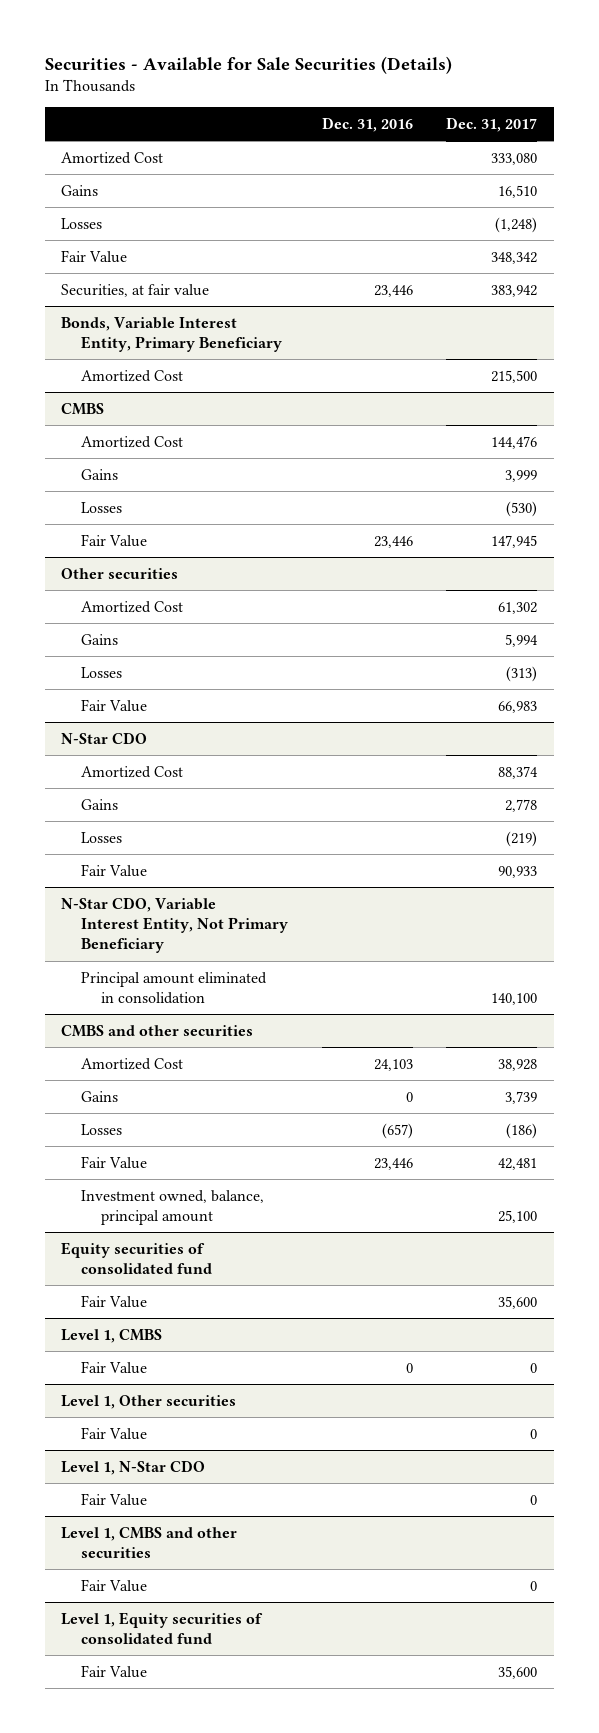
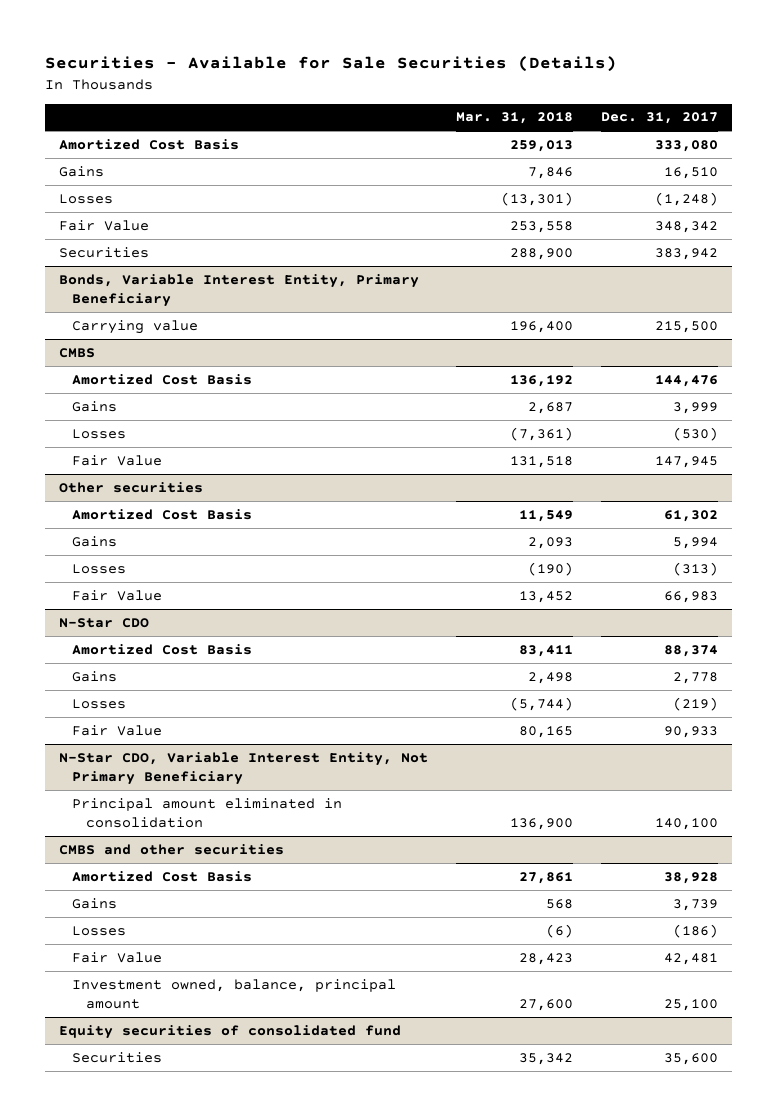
- | Dec. 31, 2016 | Dec. 31, 2017
+ | Mar. 31, 2018 | Dec. 31, 2017
- Amortized Cost | | 333,080
+ Amortized Cost Basis | 259,013 | 333,080
- Securities, at fair value | 23,446 | 383,942
+ Securities | 288,900 | 383,942
@ Bonds, Variable Interest Entity, Primary Beneficiary
- Amortized Cost | | 215,500
+ Carrying value | 196,400 | 215,500
@ CMBS
- Amortized Cost | | 144,476
+ Amortized Cost Basis | 136,192 | 144,476
@ Other securities
- Amortized Cost | | 61,302
+ Amortized Cost Basis | 11,549 | 61,302
@ N-Star CDO
- Amortized Cost | | 88,374
+ Amortized Cost Basis | 83,411 | 88,374
@ CMBS and other securities
- Amortized Cost | 24,103 | 38,928
+ Amortized Cost Basis | 27,861 | 38,928
@ Equity securities of consolidated fund
- Fair Value | | 35,600
- Level 1, CMBS
- Fair Value | 0 | 0
- Level 1, Other securities
- Fair Value | | 0
- Level 1, N-Star CDO
- Fair Value | | 0
- Level 1, CMBS and other securities
- Fair Value | | 0
- Level 1, Equity securities of consolidated fund
- Fair Value | | 35,600
@ Equity securities of consolidated fund
+ Securities | 35,342 | 35,600

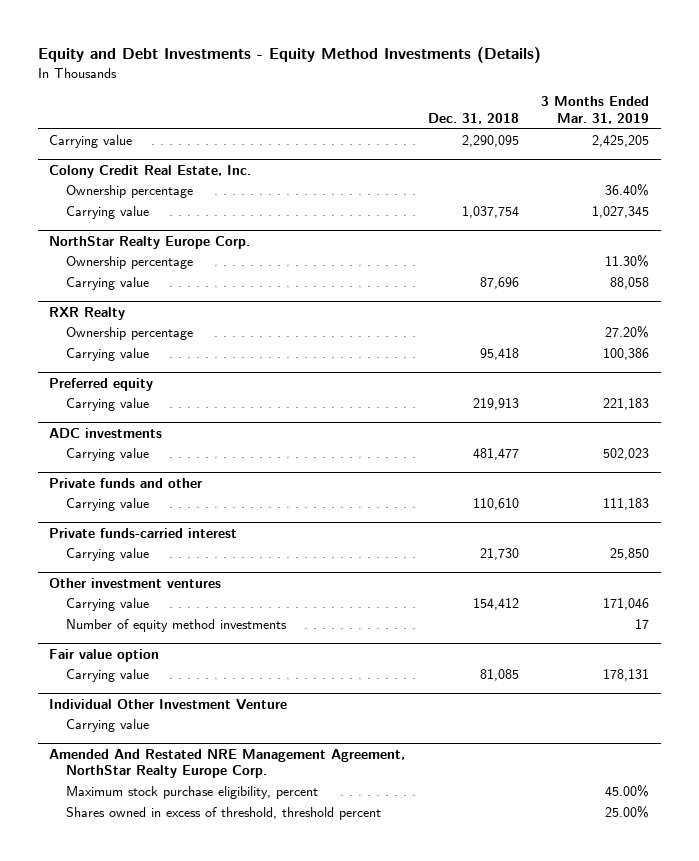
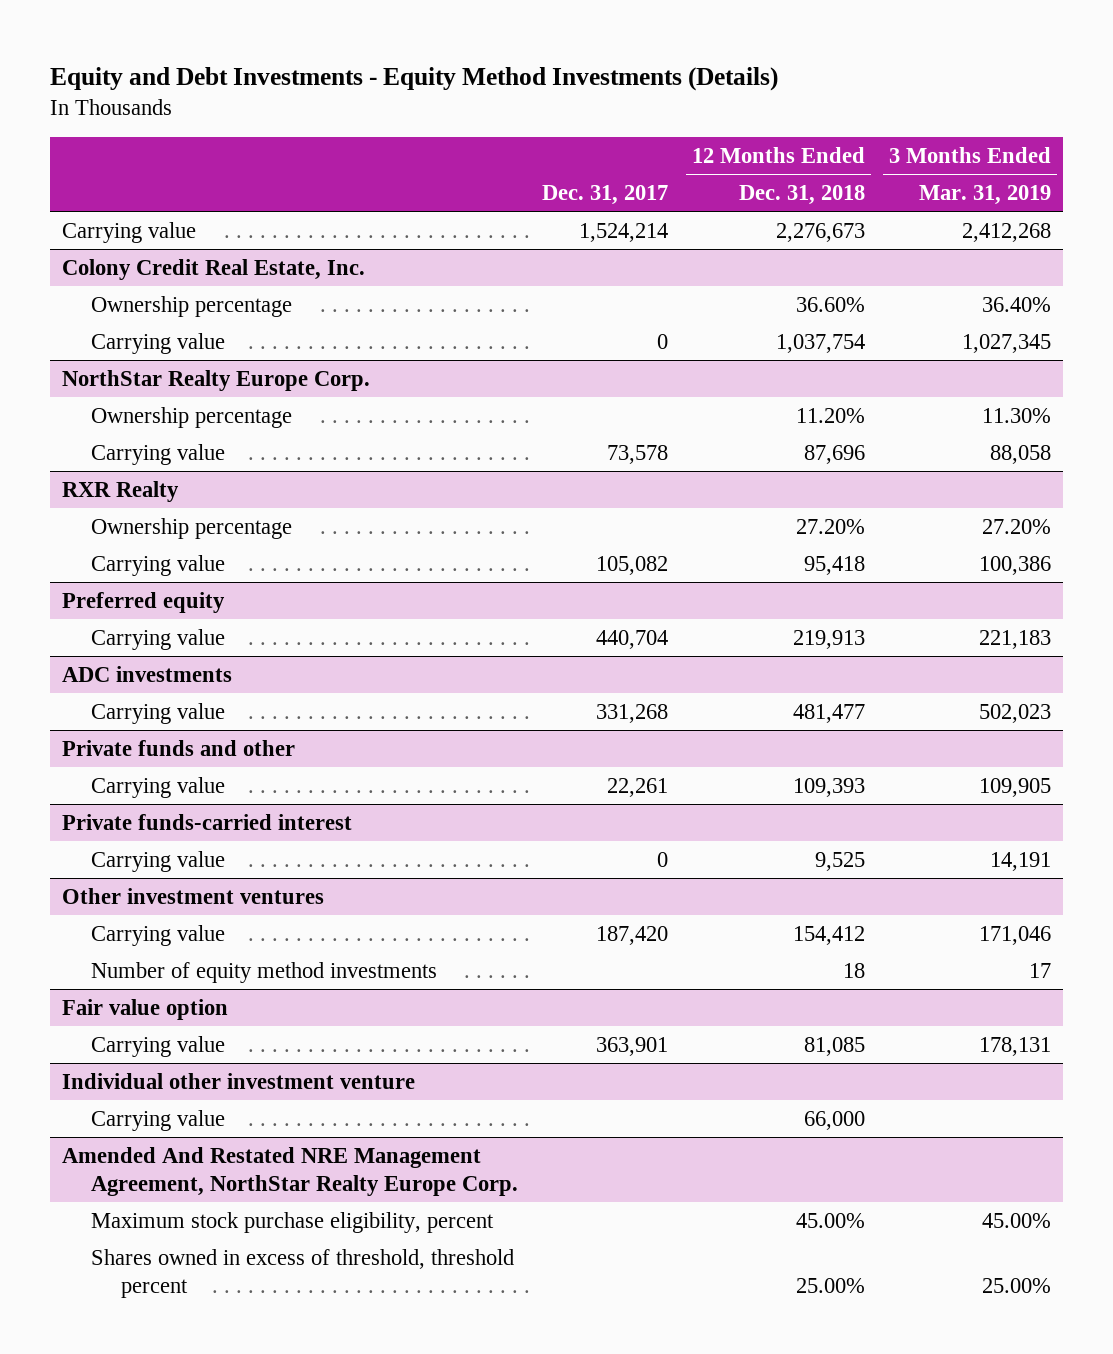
- | Dec. 31, 2018 | 3 Months Ended Mar. 31, 2019
+ | Dec. 31, 2017 | 12 Months Ended Dec. 31, 2018 | 3 Months Ended Mar. 31, 2019
- Carrying value | 2,290,095 | 2,425,205
+ Carrying value | 1,524,214 | 2,276,673 | 2,412,268
@ Private funds and other
- Carrying value | 110,610 | 111,183
+ Carrying value | 22,261 | 109,393 | 109,905
@ Private funds-carried interest
- Carrying value | 21,730 | 25,850
+ Carrying value | 0 | 9,525 | 14,191
- Individual Other Investment Venture
+ Individual other investment venture

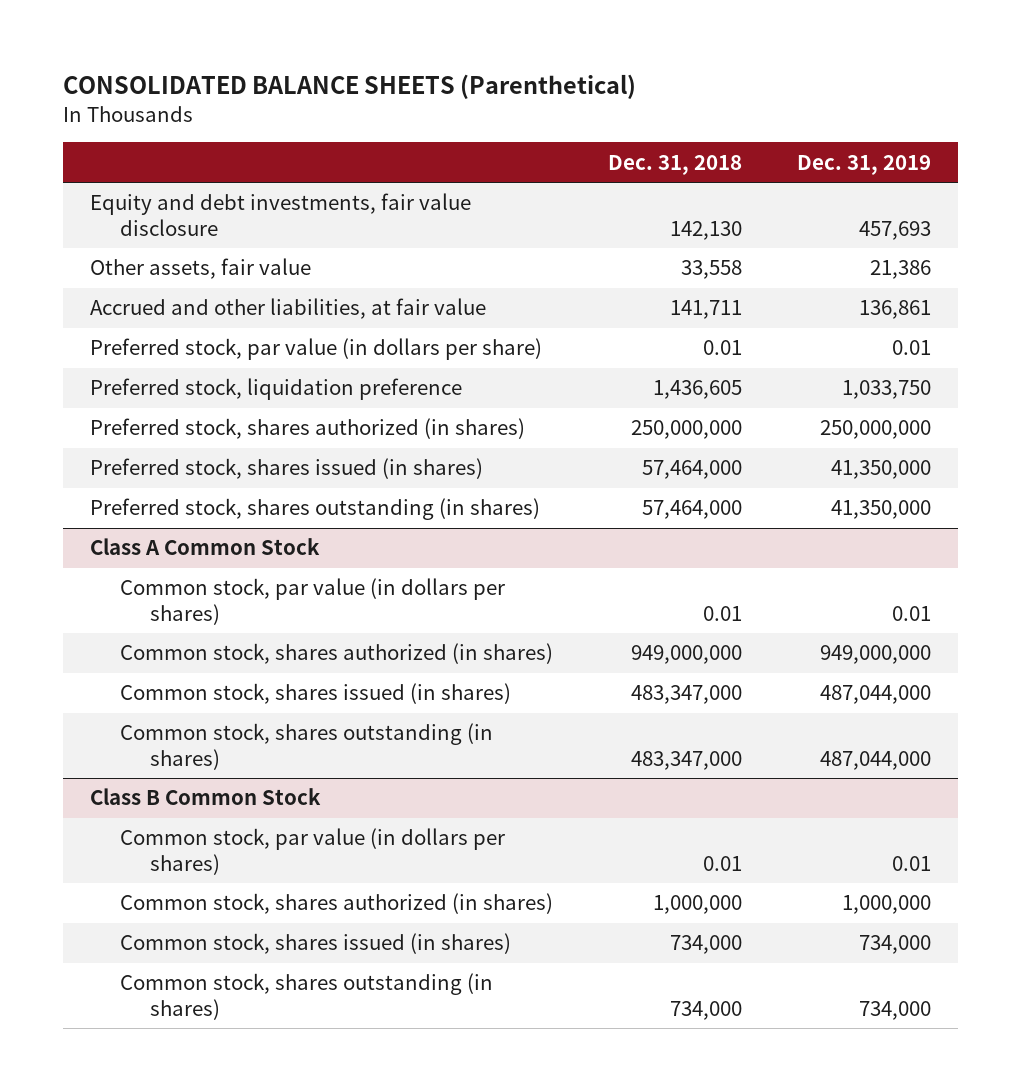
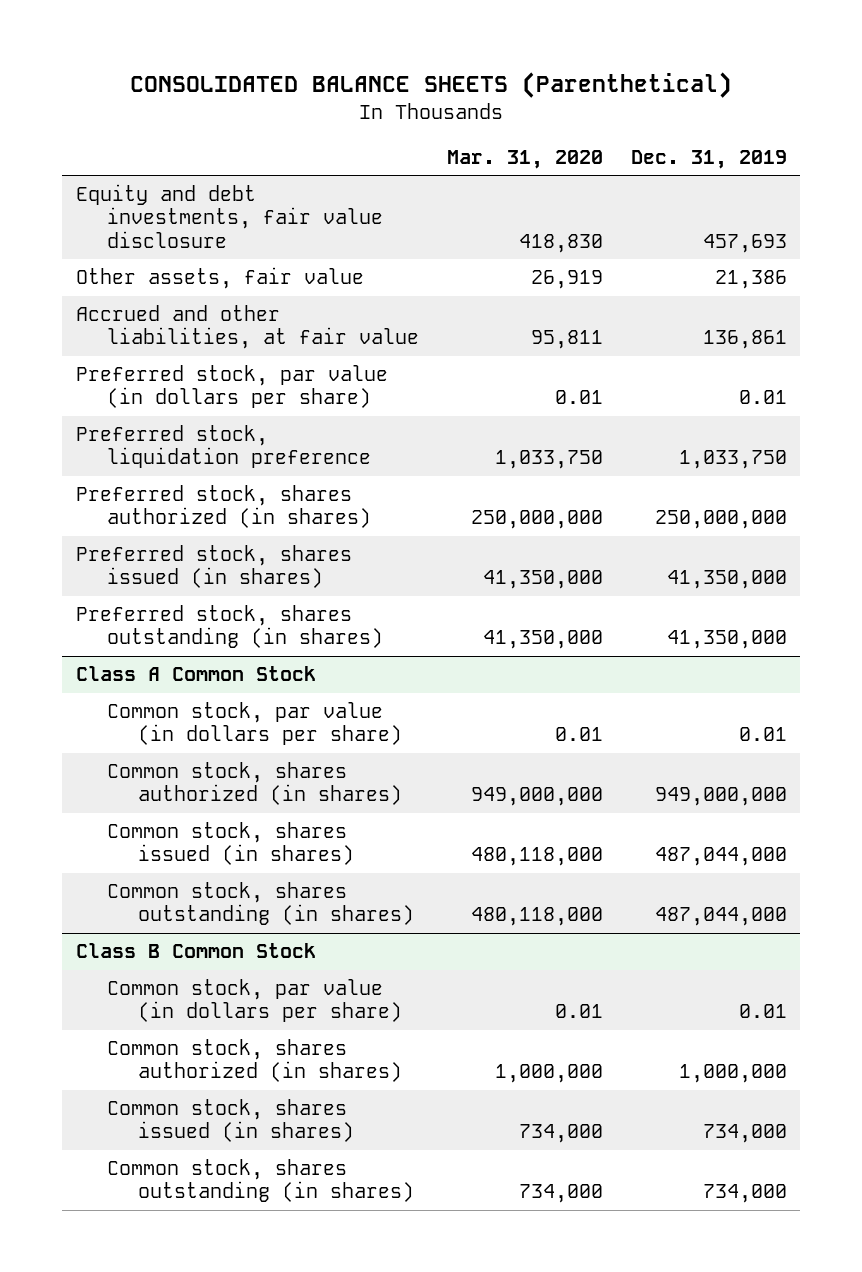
- | Dec. 31, 2018 | Dec. 31, 2019
+ | Mar. 31, 2020 | Dec. 31, 2019
@ Class A Common Stock
- Common stock, par value (in dollars per shares) | 0.01 | 0.01
+ Common stock, par value (in dollars per share) | 0.01 | 0.01
@ Class B Common Stock
- Common stock, par value (in dollars per shares) | 0.01 | 0.01
+ Common stock, par value (in dollars per share) | 0.01 | 0.01

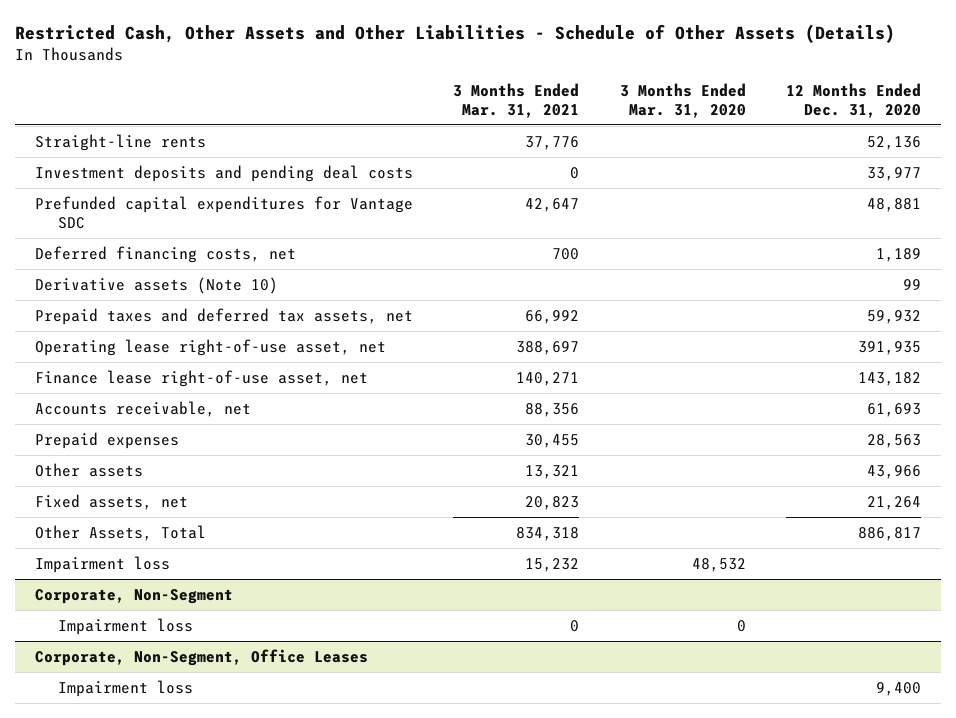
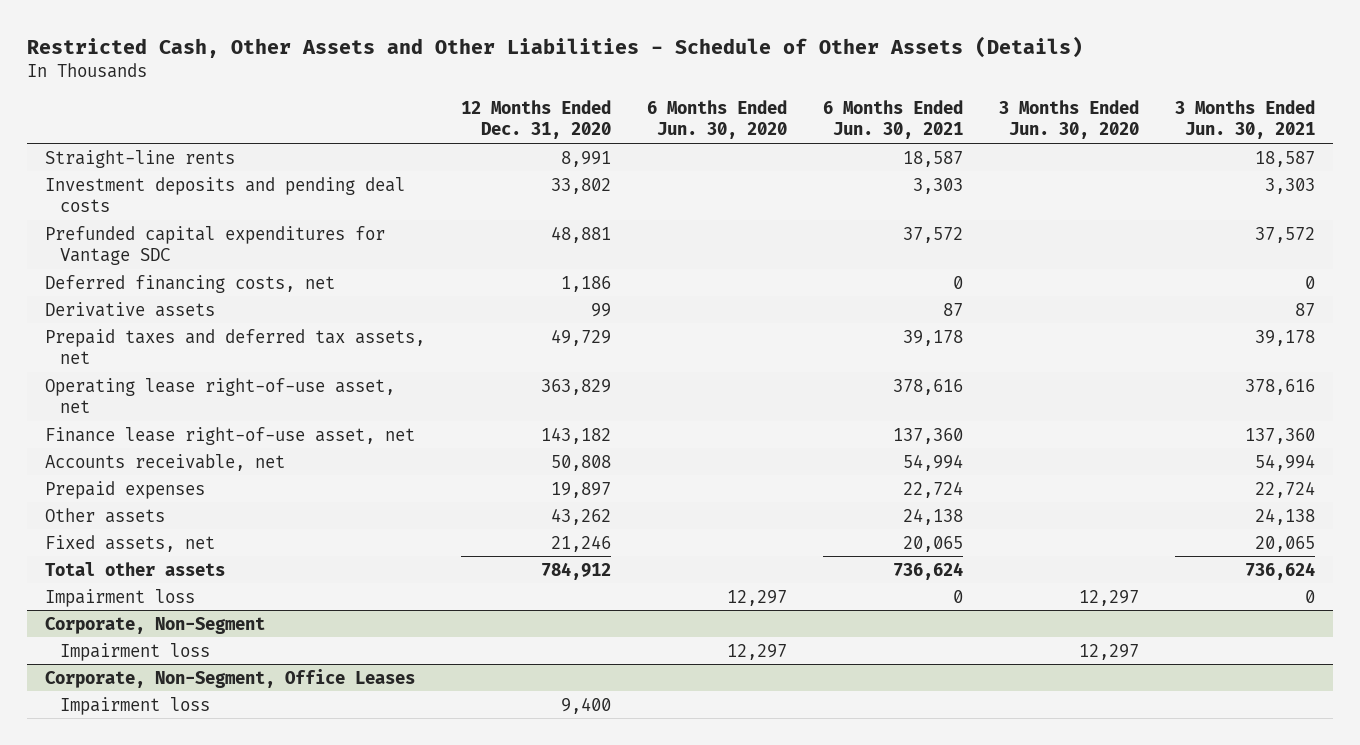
- | 3 Months Ended Mar. 31, 2021 | 3 Months Ended Mar. 31, 2020 | 12 Months Ended Dec. 31, 2020
+ | 12 Months Ended Dec. 31, 2020 | 6 Months Ended Jun. 30, 2020 | 6 Months Ended Jun. 30, 2021 | 3 Months Ended Jun. 30, 2020 | 3 Months Ended Jun. 30, 2021
- Straight-line rents | 37,776 | | 52,136
- Investment deposits and pending deal costs | 0 | | 33,977
+ Straight-line rents | 8,991 | | 18,587 | | 18,587
+ Investment deposits and pending deal costs | 33,802 | | 3,303 | | 3,303
- Deferred financing costs, net | 700 | | 1,189
- Derivative assets (Note 10) | | | 99
- Prepaid taxes and deferred tax assets, net | 66,992 | | 59,932
- Operating lease right-of-use asset, net | 388,697 | | 391,935
+ Deferred financing costs, net | 1,186 | | 0 | | 0
+ Derivative assets | 99 | | 87 | | 87
+ Prepaid taxes and deferred tax assets, net | 49,729 | | 39,178 | | 39,178
+ Operating lease right-of-use asset, net | 363,829 | | 378,616 | | 378,616
- Accounts receivable, net | 88,356 | | 61,693
- Prepaid expenses | 30,455 | | 28,563
- Other assets | 13,321 | | 43,966
- Fixed assets, net | 20,823 | | 21,264
- Other Assets, Total | 834,318 | | 886,817
+ Accounts receivable, net | 50,808 | | 54,994 | | 54,994
+ Prepaid expenses | 19,897 | | 22,724 | | 22,724
+ Other assets | 43,262 | | 24,138 | | 24,138
+ Fixed assets, net | 21,246 | | 20,065 | | 20,065
+ Total other assets | 784,912 | | 736,624 | | 736,624

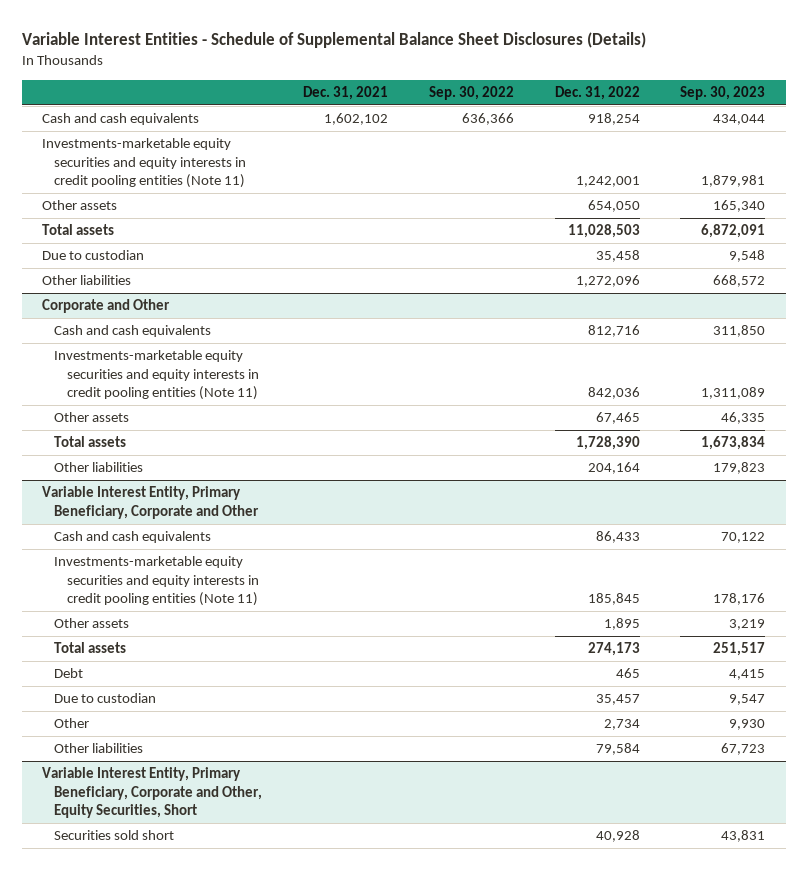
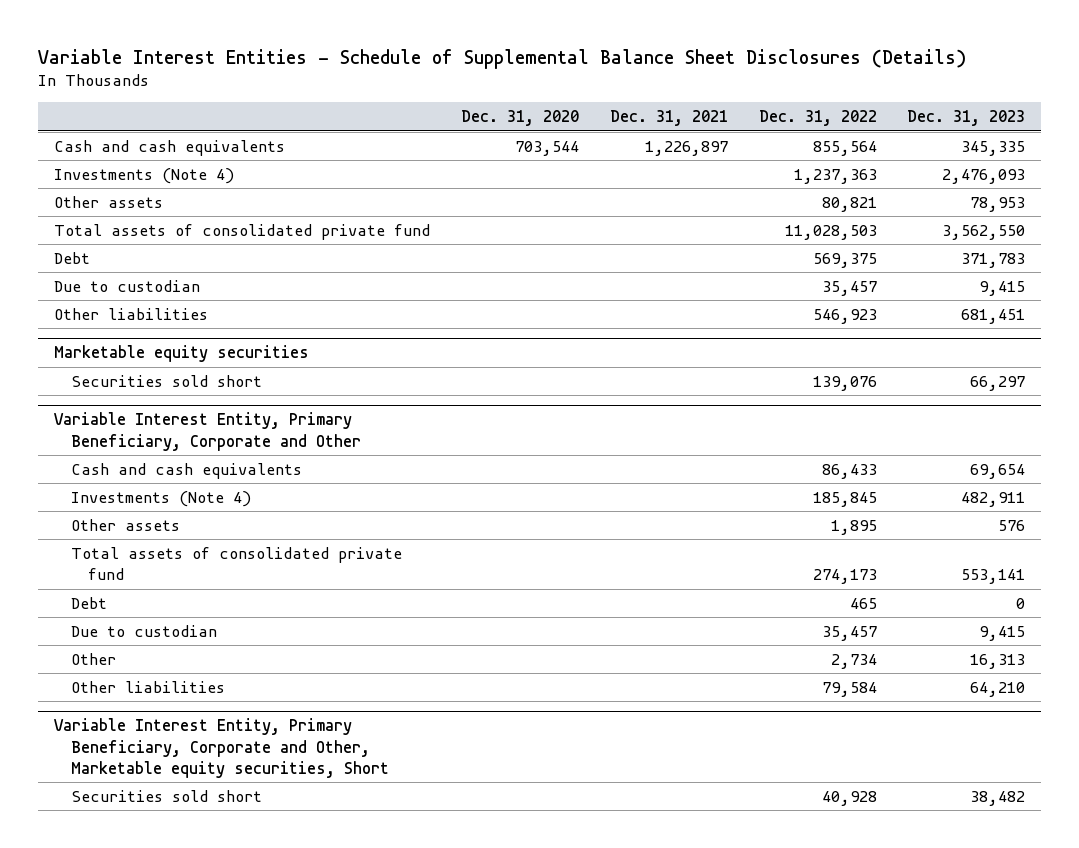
- | Dec. 31, 2021 | Sep. 30, 2022 | Dec. 31, 2022 | Sep. 30, 2023
+ | Dec. 31, 2020 | Dec. 31, 2021 | Dec. 31, 2022 | Dec. 31, 2023
- Cash and cash equivalents | 1,602,102 | 636,366 | 918,254 | 434,044
- Investments-marketable equity securities and equity interests in credit pooling entities (Note 11) | | | 1,242,001 | 1,879,981
- Other assets | | | 654,050 | 165,340
- Total assets | | | 11,028,503 | 6,872,091
- Due to custodian | | | 35,458 | 9,548
- Other liabilities | | | 1,272,096 | 668,572
- Corporate and Other
- Cash and cash equivalents | | | 812,716 | 311,850
- Investments-marketable equity securities and equity interests in credit pooling entities (Note 11) | | | 842,036 | 1,311,089
- Other assets | | | 67,465 | 46,335
- Total assets | | | 1,728,390 | 1,673,834
- Other liabilities | | | 204,164 | 179,823
+ Cash and cash equivalents | 703,544 | 1,226,897 | 855,564 | 345,335
+ Investments (Note 4) | | | 1,237,363 | 2,476,093
+ Other assets | | | 80,821 | 78,953
+ Total assets of consolidated private fund | | | 11,028,503 | 3,562,550
+ Debt | | | 569,375 | 371,783
+ Due to custodian | | | 35,457 | 9,415
+ Other liabilities | | | 546,923 | 681,451
+ Marketable equity securities
+ Securities sold short | | | 139,076 | 66,297
@ Variable Interest Entity, Primary Beneficiary, Corporate and Other
- Investments-marketable equity securities and equity interests in credit pooling entities (Note 11) | | | 185,845 | 178,176
+ Investments (Note 4) | | | 185,845 | 482,911
- Total assets | | | 274,173 | 251,517
+ Total assets of consolidated private fund | | | 274,173 | 553,141
- Variable Interest Entity, Primary Beneficiary, Corporate and Other, Equity Securities, Short
+ Variable Interest Entity, Primary Beneficiary, Corporate and Other, Marketable equity securities, Short

